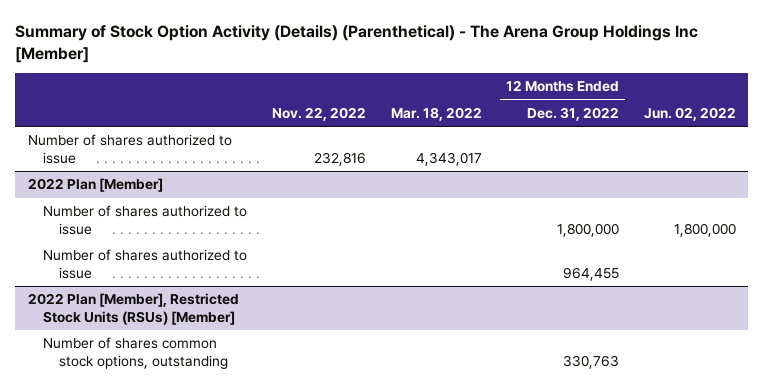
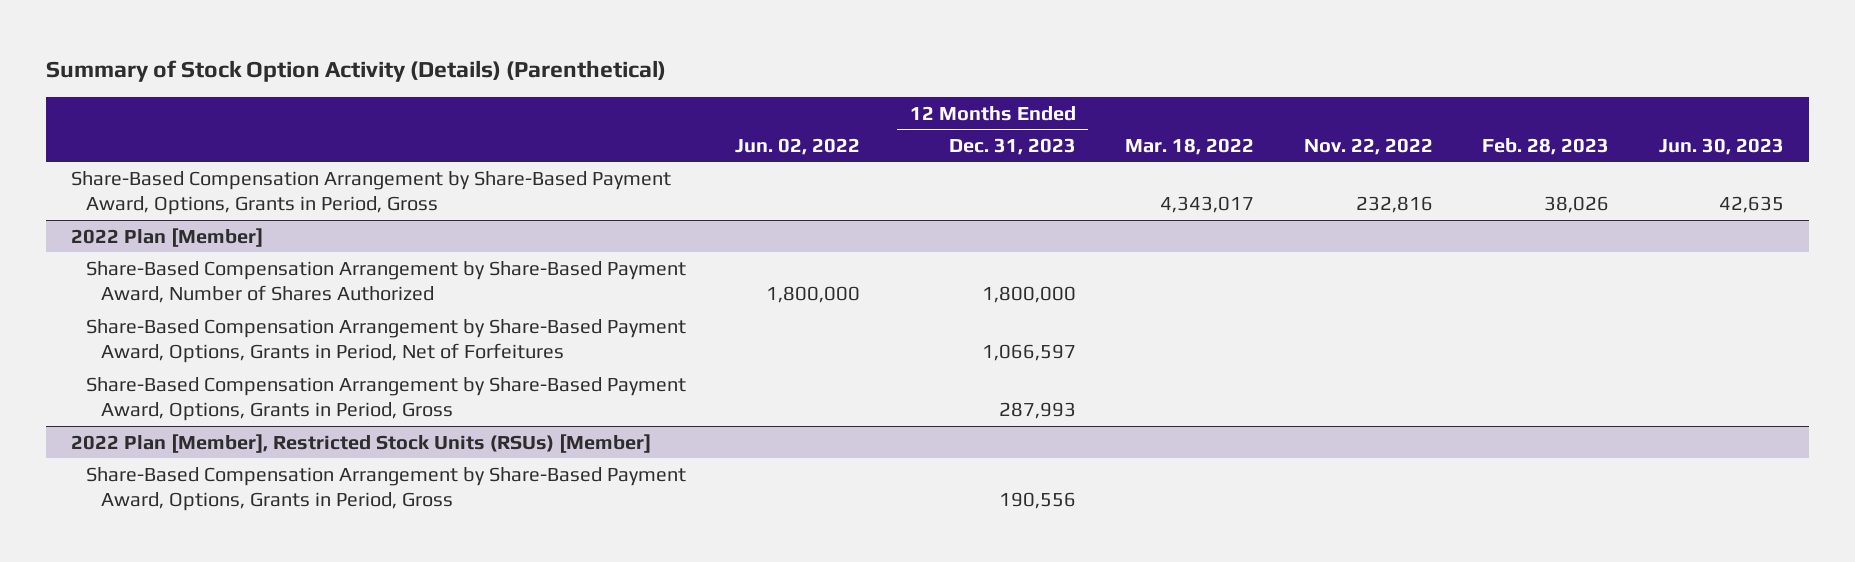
- Summary of Stock Option Activity (Details) (Parenthetical) - The Arena Group Holdings Inc [Member]
+ Summary of Stock Option Activity (Details) (Parenthetical)
- | Nov. 22, 2022 | Mar. 18, 2022 | 12 Months Ended Dec. 31, 2022 | Jun. 02, 2022
+ | Jun. 02, 2022 | 12 Months Ended Dec. 31, 2023 | Mar. 18, 2022 | Nov. 22, 2022 | Feb. 28, 2023 | Jun. 30, 2023
- Number of shares authorized to issue | 232,816 | 4,343,017 | |
+ Share-Based Compensation Arrangement by Share-Based Payment Award, Options, Grants in Period, Gross | | | 4,343,017 | 232,816 | 38,026 | 42,635
@ 2022 Plan [Member]
- Number of shares authorized to issue | | | 1,800,000 | 1,800,000
- Number of shares authorized to issue | | | 964,455 |
+ Share-Based Compensation Arrangement by Share-Based Payment Award, Number of Shares Authorized | 1,800,000 | 1,800,000 | | | |
+ Share-Based Compensation Arrangement by Share-Based Payment Award, Options, Grants in Period, Net of Forfeitures | | 1,066,597 | | | |
+ Share-Based Compensation Arrangement by Share-Based Payment Award, Options, Grants in Period, Gross | | 287,993 | | | |
@ 2022 Plan [Member], Restricted Stock Units (RSUs) [Member]
- Number of shares common stock options, outstanding | | | 330,763 |
+ Share-Based Compensation Arrangement by Share-Based Payment Award, Options, Grants in Period, Gross | | 190,556 | | | |

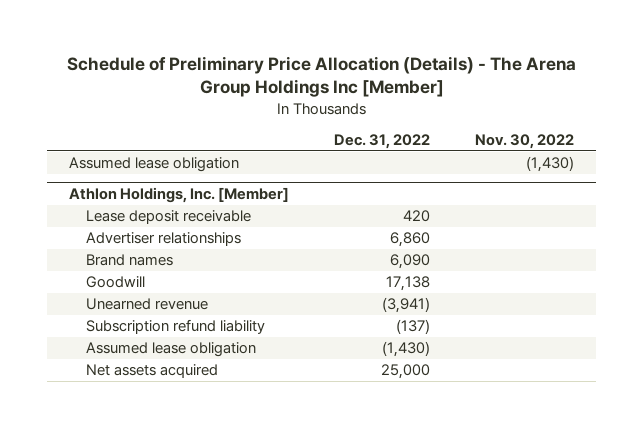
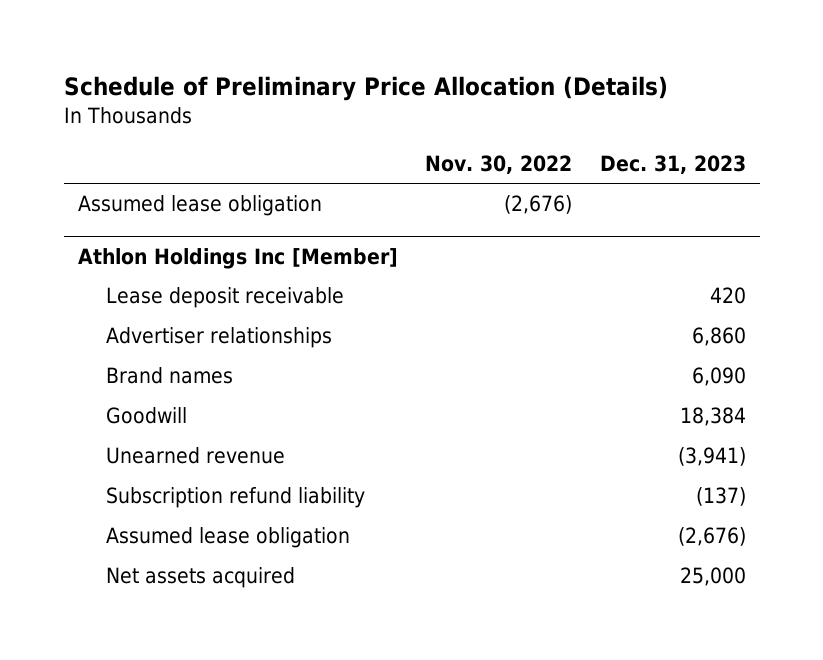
- Schedule of Preliminary Price Allocation (Details) - The Arena Group Holdings Inc [Member]
+ Schedule of Preliminary Price Allocation (Details)
- | Dec. 31, 2022 | Nov. 30, 2022
+ | Nov. 30, 2022 | Dec. 31, 2023
- Assumed lease obligation | | (1,430)
- Athlon Holdings, Inc. [Member]
+ Assumed lease obligation | (2,676) |
+ Athlon Holdings Inc [Member]

